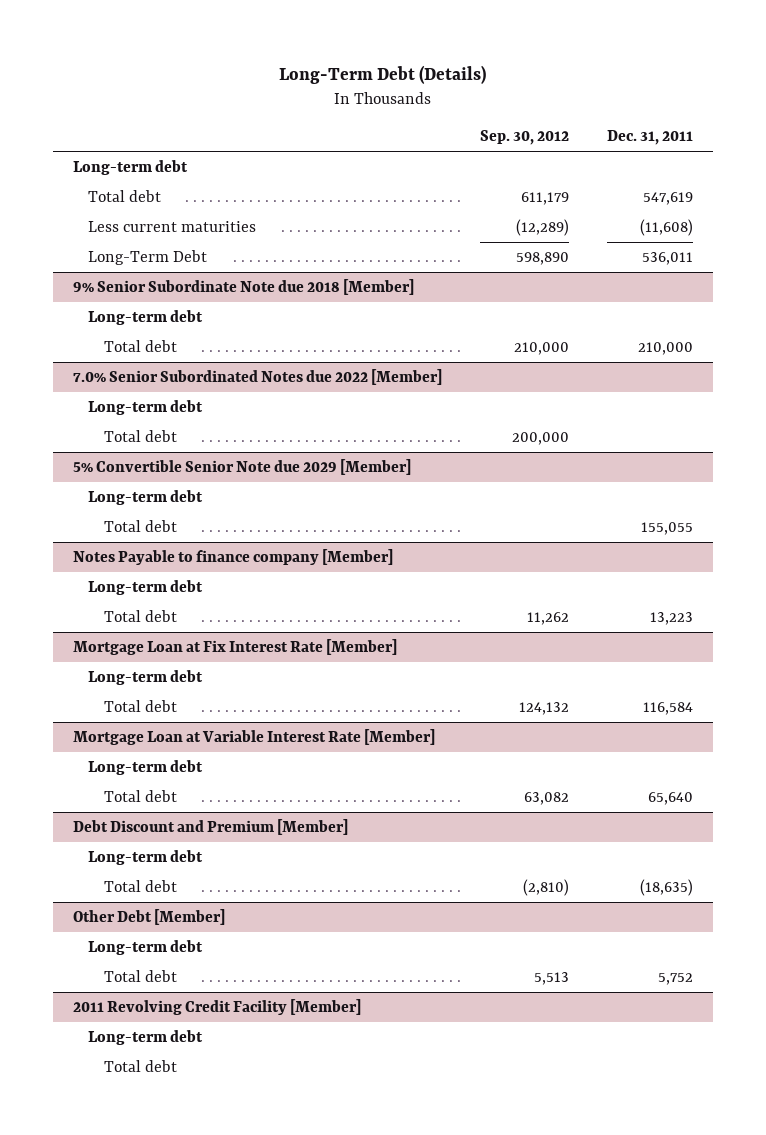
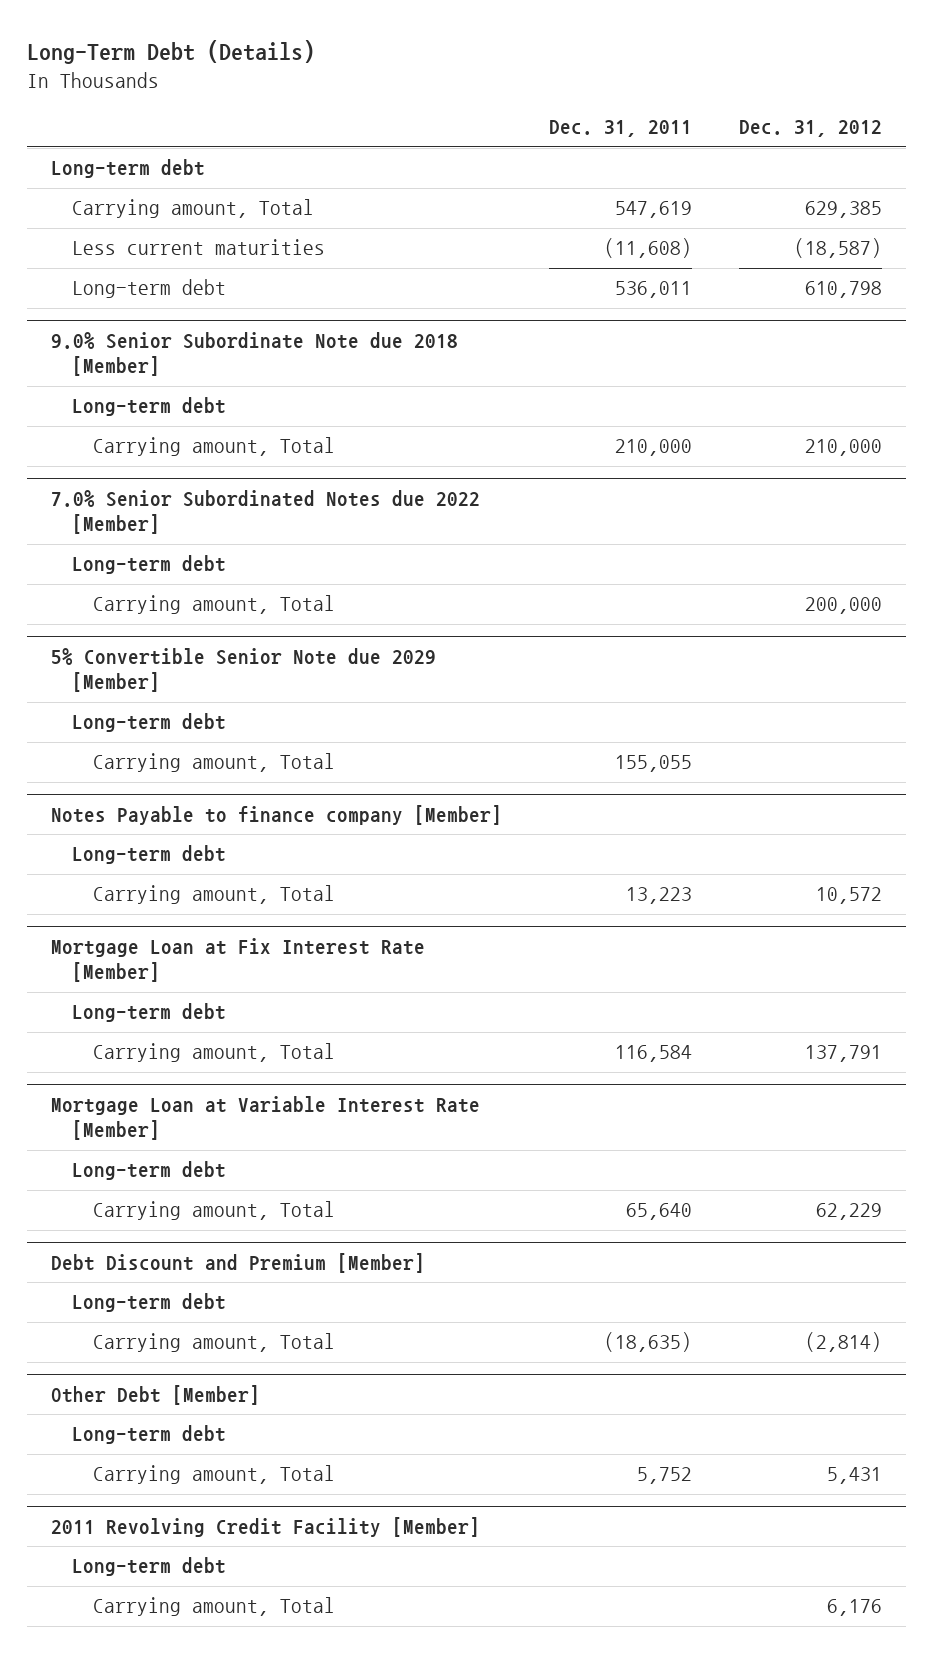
- | Sep. 30, 2012 | Dec. 31, 2011
+ | Dec. 31, 2011 | Dec. 31, 2012
- Total debt | 611,179 | 547,619
+ Carrying amount, Total | 547,619 | 629,385
- Long-Term Debt | 598,890 | 536,011
- 9% Senior Subordinate Note due 2018 [Member]
+ Long-term debt | 536,011 | 610,798
+ 9.0% Senior Subordinate Note due 2018 [Member]
- Total debt | 210,000 | 210,000
+ Carrying amount, Total | 210,000 | 210,000
@ 7.0% Senior Subordinated Notes due 2022 [Member]
- Total debt | 200,000 |
+ Carrying amount, Total | | 200,000
@ 5% Convertible Senior Note due 2029 [Member]
- Total debt | | 155,055
+ Carrying amount, Total | 155,055 |
@ Notes Payable to finance company [Member]
- Total debt | 11,262 | 13,223
+ Carrying amount, Total | 13,223 | 10,572
@ Mortgage Loan at Fix Interest Rate [Member]
- Total debt | 124,132 | 116,584
+ Carrying amount, Total | 116,584 | 137,791
@ Mortgage Loan at Variable Interest Rate [Member]
- Total debt | 63,082 | 65,640
+ Carrying amount, Total | 65,640 | 62,229
@ Debt Discount and Premium [Member]
- Total debt | (2,810) | (18,635)
+ Carrying amount, Total | (18,635) | (2,814)
@ Other Debt [Member]
- Total debt | 5,513 | 5,752
+ Carrying amount, Total | 5,752 | 5,431
@ 2011 Revolving Credit Facility [Member]
- Total debt
+ Carrying amount, Total | | 6,176

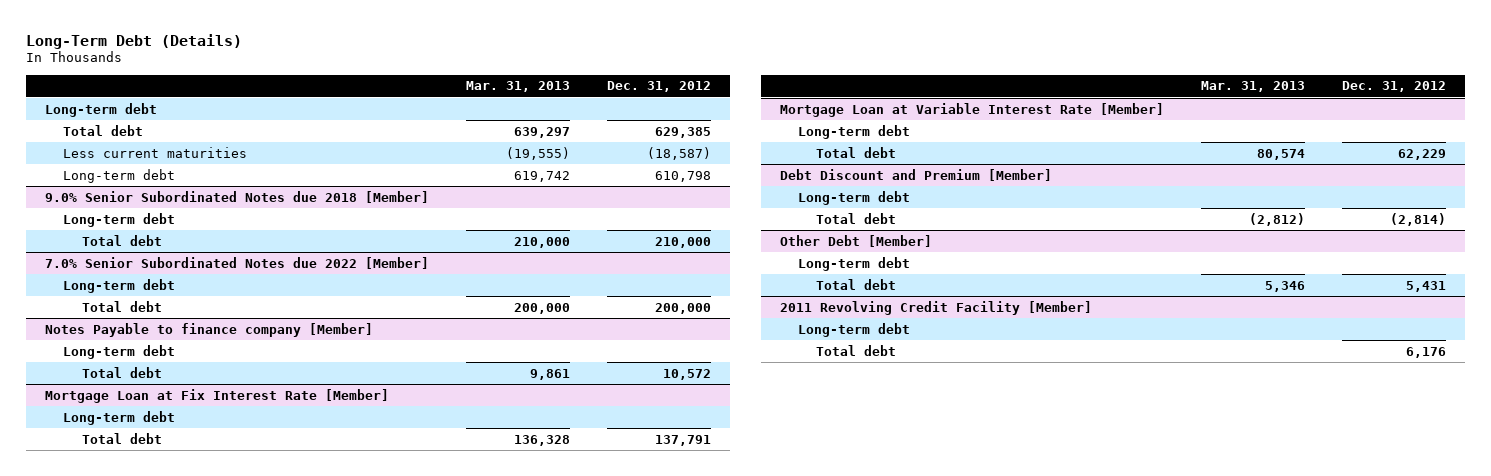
- | Dec. 31, 2011 | Dec. 31, 2012
+ | Mar. 31, 2013 | Dec. 31, 2012
- Carrying amount, Total | 547,619 | 629,385
+ Total debt | 639,297 | 629,385
- 9.0% Senior Subordinate Note due 2018 [Member]
+ 9.0% Senior Subordinated Notes due 2018 [Member]
- Carrying amount, Total | 210,000 | 210,000
+ Total debt | 210,000 | 210,000
@ 7.0% Senior Subordinated Notes due 2022 [Member]
- Carrying amount, Total | | 200,000
- 5% Convertible Senior Note due 2029 [Member]
- Long-term debt
- Carrying amount, Total | 155,055 |
@ 7.0% Senior Subordinated Notes due 2022 [Member]
+ Total debt | 200,000 | 200,000
@ Notes Payable to finance company [Member]
- Carrying amount, Total | 13,223 | 10,572
+ Total debt | 9,861 | 10,572
@ Mortgage Loan at Fix Interest Rate [Member]
- Carrying amount, Total | 116,584 | 137,791
+ Total debt | 136,328 | 137,791
@ Mortgage Loan at Variable Interest Rate [Member]
- Carrying amount, Total | 65,640 | 62,229
+ Total debt | 80,574 | 62,229
@ Debt Discount and Premium [Member]
- Carrying amount, Total | (18,635) | (2,814)
+ Total debt | (2,812) | (2,814)
@ Other Debt [Member]
- Carrying amount, Total | 5,752 | 5,431
+ Total debt | 5,346 | 5,431
@ 2011 Revolving Credit Facility [Member]
- Carrying amount, Total | | 6,176
+ Total debt | | 6,176

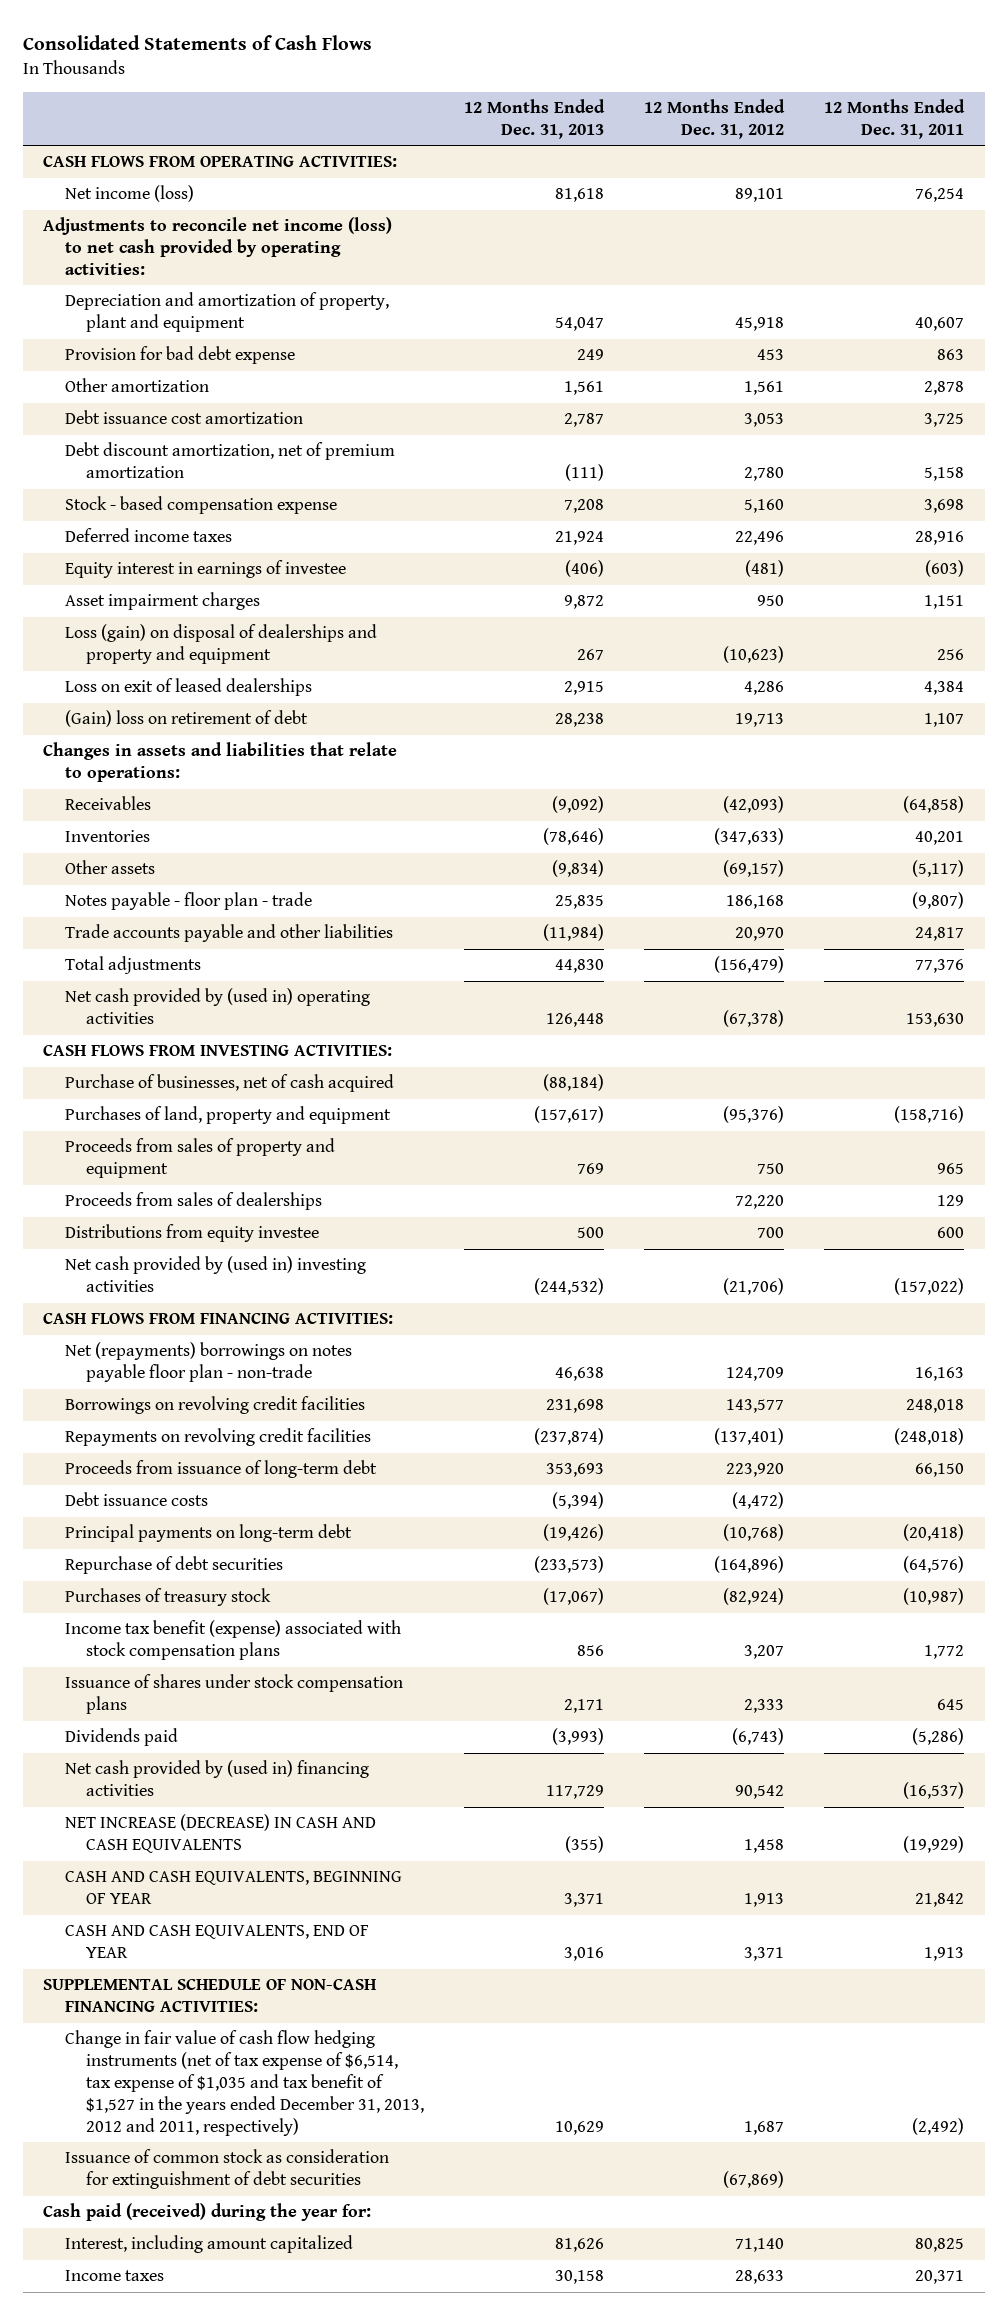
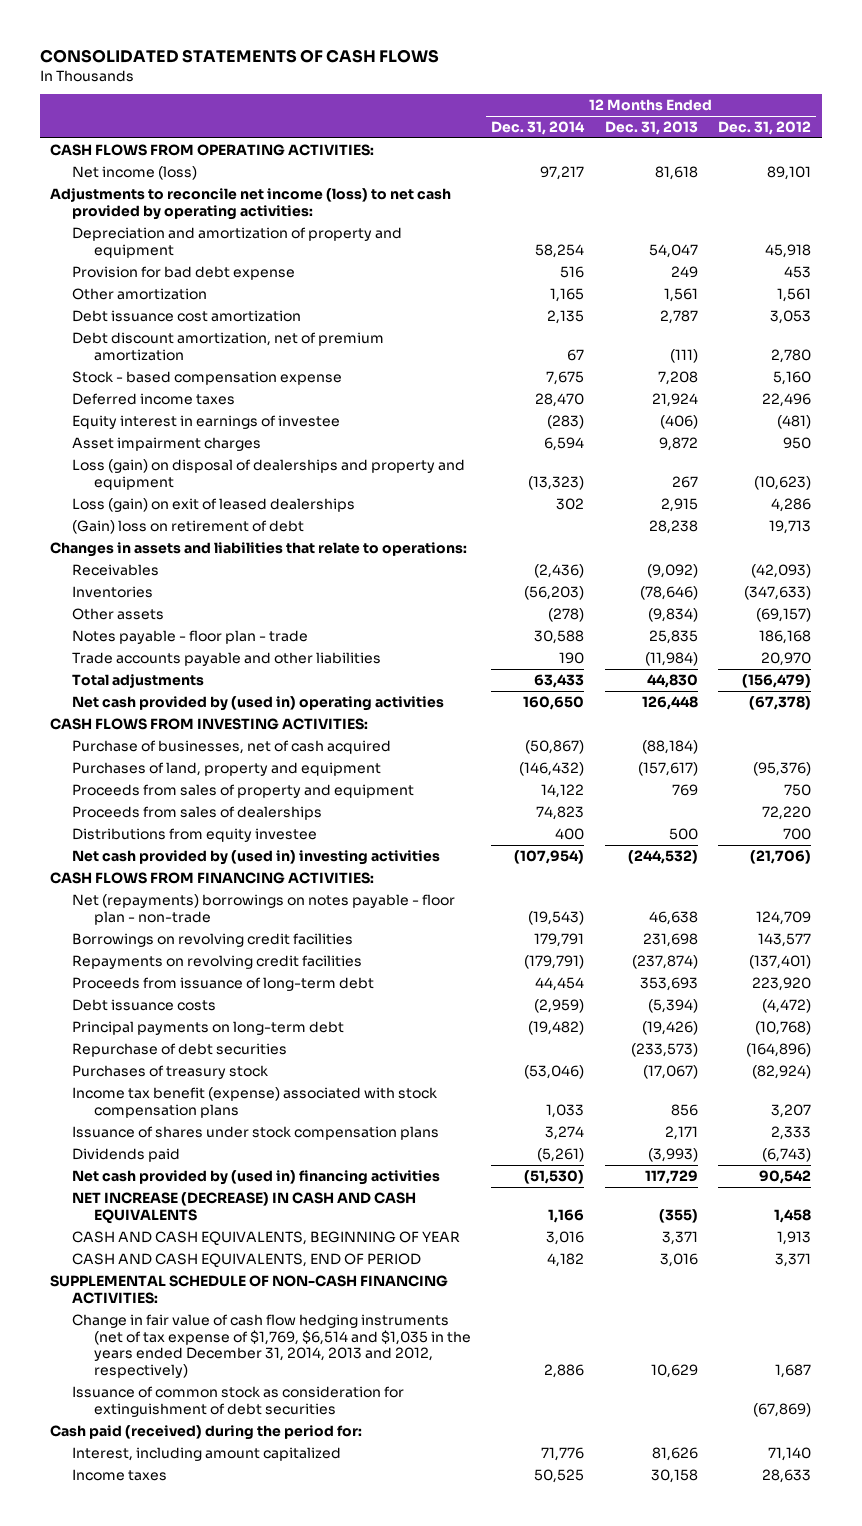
- Consolidated Statements of Cash Flows
+ CONSOLIDATED STATEMENTS OF CASH FLOWS
- | 12 Months Ended Dec. 31, 2013 | 12 Months Ended Dec. 31, 2012 | 12 Months Ended Dec. 31, 2011
+ | 12 Months Ended Dec. 31, 2014 | 12 Months Ended Dec. 31, 2013 | 12 Months Ended Dec. 31, 2012
- Depreciation and amortization of property, plant and equipment | 54,047 | 45,918 | 40,607
+ Depreciation and amortization of property and equipment | 58,254 | 54,047 | 45,918
- Loss on exit of leased dealerships | 2,915 | 4,286 | 4,384
+ Loss (gain) on exit of leased dealerships | 302 | 2,915 | 4,286
- Net (repayments) borrowings on notes payable floor plan - non-trade | 46,638 | 124,709 | 16,163
+ Net (repayments) borrowings on notes payable - floor plan - non-trade | (19,543) | 46,638 | 124,709
- CASH AND CASH EQUIVALENTS, END OF YEAR | 3,016 | 3,371 | 1,913
+ CASH AND CASH EQUIVALENTS, END OF PERIOD | 4,182 | 3,016 | 3,371
- Change in fair value of cash flow hedging instruments (net of tax expense of $6,514, tax expense of $1,035 and tax benefit of $1,527 in the years ended December 31, 2013, 2012 and 2011, respectively) | 10,629 | 1,687 | (2,492)
+ Change in fair value of cash flow hedging instruments (net of tax expense of $1,769, $6,514 and $1,035 in the years ended December 31, 2014, 2013 and 2012, respectively) | 2,886 | 10,629 | 1,687
- Cash paid (received) during the year for:
+ Cash paid (received) during the period for:

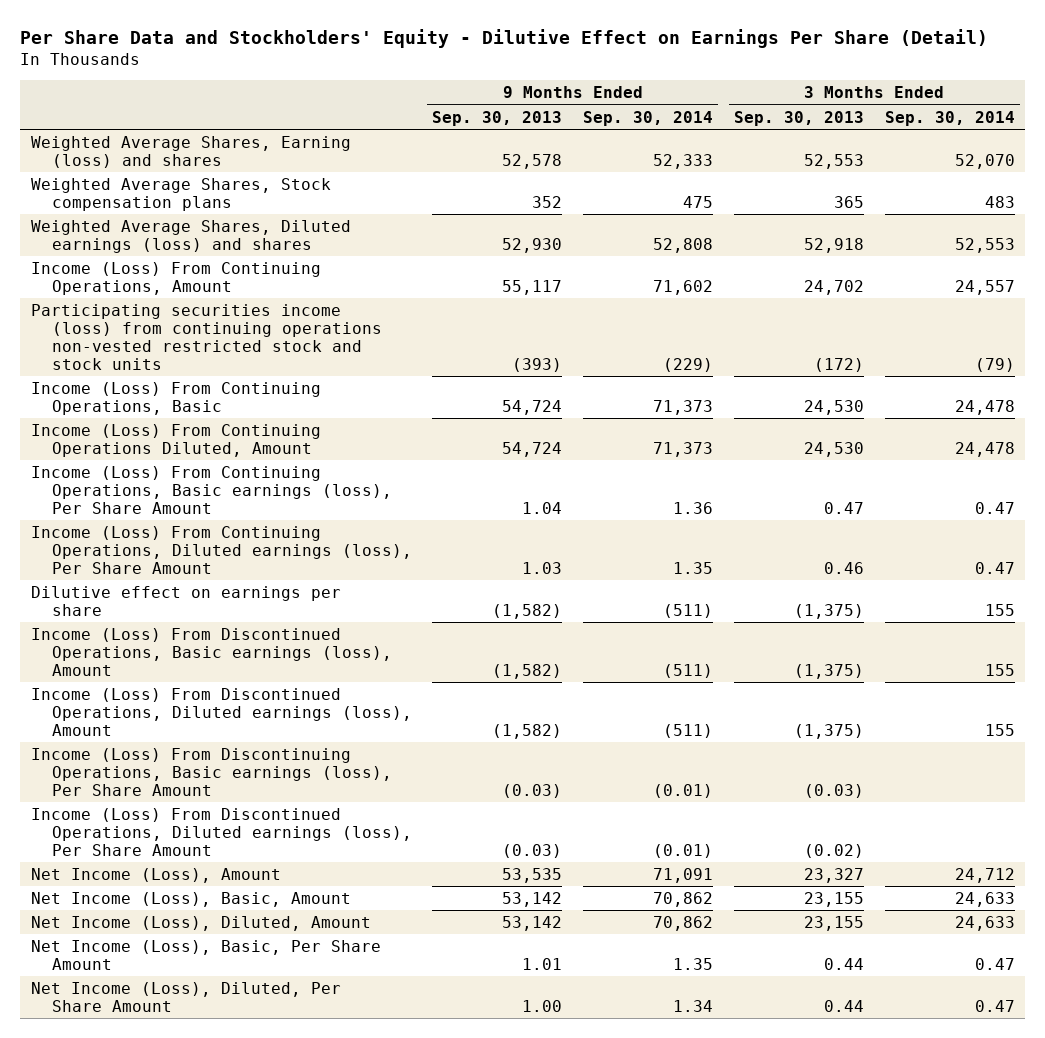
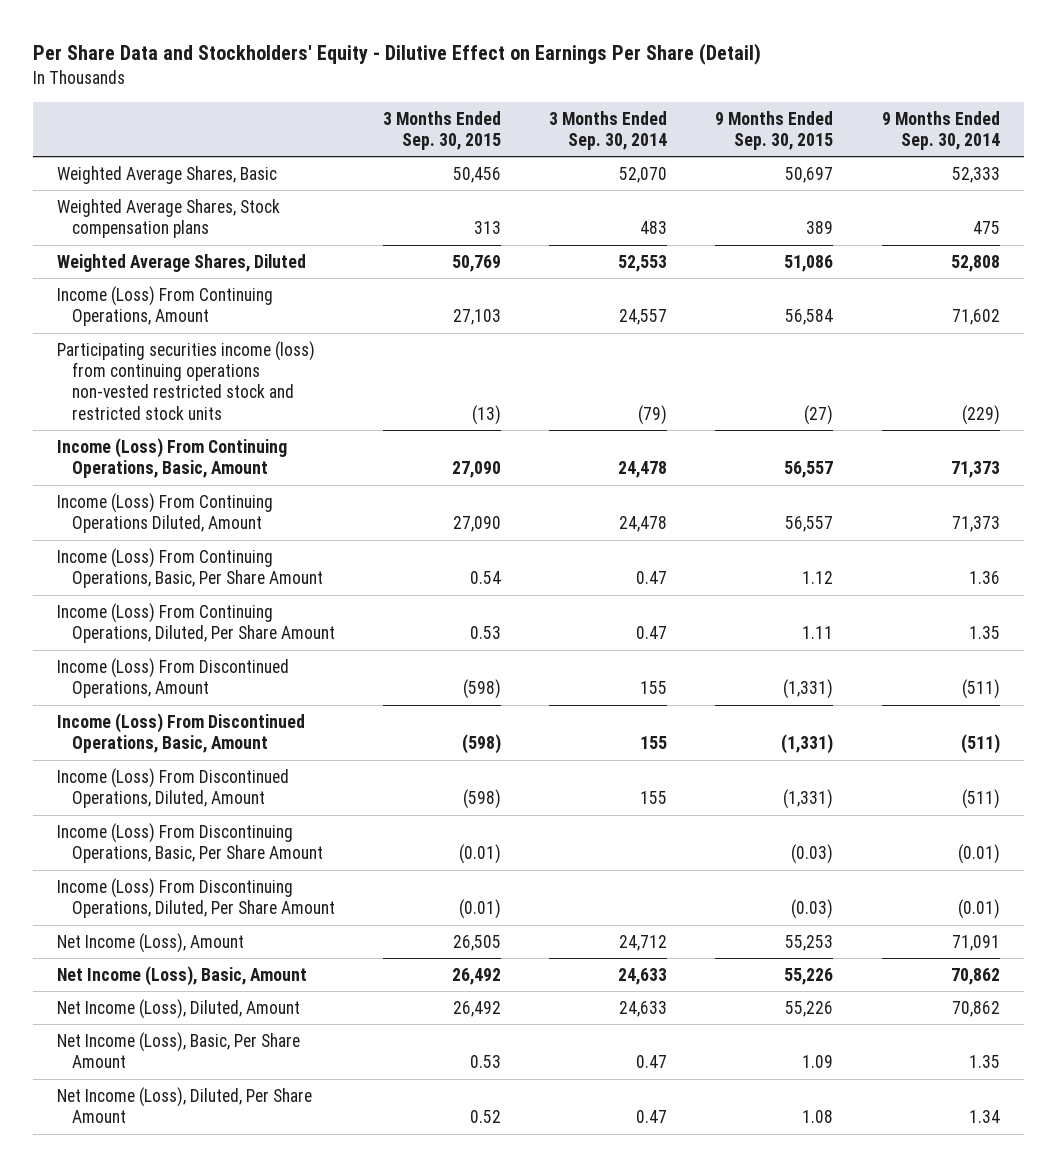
- | 9 Months Ended Sep. 30, 2013 | 9 Months Ended Sep. 30, 2014 | 3 Months Ended Sep. 30, 2013 | 3 Months Ended Sep. 30, 2014
+ | 3 Months Ended Sep. 30, 2015 | 3 Months Ended Sep. 30, 2014 | 9 Months Ended Sep. 30, 2015 | 9 Months Ended Sep. 30, 2014
- Weighted Average Shares, Earning (loss) and shares | 52,578 | 52,333 | 52,553 | 52,070
+ Weighted Average Shares, Basic | 50,456 | 52,070 | 50,697 | 52,333
- Weighted Average Shares, Diluted earnings (loss) and shares | 52,930 | 52,808 | 52,918 | 52,553
+ Weighted Average Shares, Diluted | 50,769 | 52,553 | 51,086 | 52,808
- Participating securities income (loss) from continuing operations non-vested restricted stock and stock units | (393) | (229) | (172) | (79)
- Income (Loss) From Continuing Operations, Basic | 54,724 | 71,373 | 24,530 | 24,478
+ Participating securities income (loss) from continuing operations non-vested restricted stock and restricted stock units | (13) | (79) | (27) | (229)
+ Income (Loss) From Continuing Operations, Basic, Amount | 27,090 | 24,478 | 56,557 | 71,373
- Income (Loss) From Continuing Operations, Basic earnings (loss), Per Share Amount | 1.04 | 1.36 | 0.47 | 0.47
- Income (Loss) From Continuing Operations, Diluted earnings (loss), Per Share Amount | 1.03 | 1.35 | 0.46 | 0.47
- Dilutive effect on earnings per share | (1,582) | (511) | (1,375) | 155
- Income (Loss) From Discontinued Operations, Basic earnings (loss), Amount | (1,582) | (511) | (1,375) | 155
- Income (Loss) From Discontinued Operations, Diluted earnings (loss), Amount | (1,582) | (511) | (1,375) | 155
- Income (Loss) From Discontinuing Operations, Basic earnings (loss), Per Share Amount | (0.03) | (0.01) | (0.03) |
- Income (Loss) From Discontinued Operations, Diluted earnings (loss), Per Share Amount | (0.03) | (0.01) | (0.02) |
+ Income (Loss) From Continuing Operations, Basic, Per Share Amount | 0.54 | 0.47 | 1.12 | 1.36
+ Income (Loss) From Continuing Operations, Diluted, Per Share Amount | 0.53 | 0.47 | 1.11 | 1.35
+ Income (Loss) From Discontinued Operations, Amount | (598) | 155 | (1,331) | (511)
+ Income (Loss) From Discontinued Operations, Basic, Amount | (598) | 155 | (1,331) | (511)
+ Income (Loss) From Discontinued Operations, Diluted, Amount | (598) | 155 | (1,331) | (511)
+ Income (Loss) From Discontinuing Operations, Basic, Per Share Amount | (0.01) | | (0.03) | (0.01)
+ Income (Loss) From Discontinuing Operations, Diluted, Per Share Amount | (0.01) | | (0.03) | (0.01)

